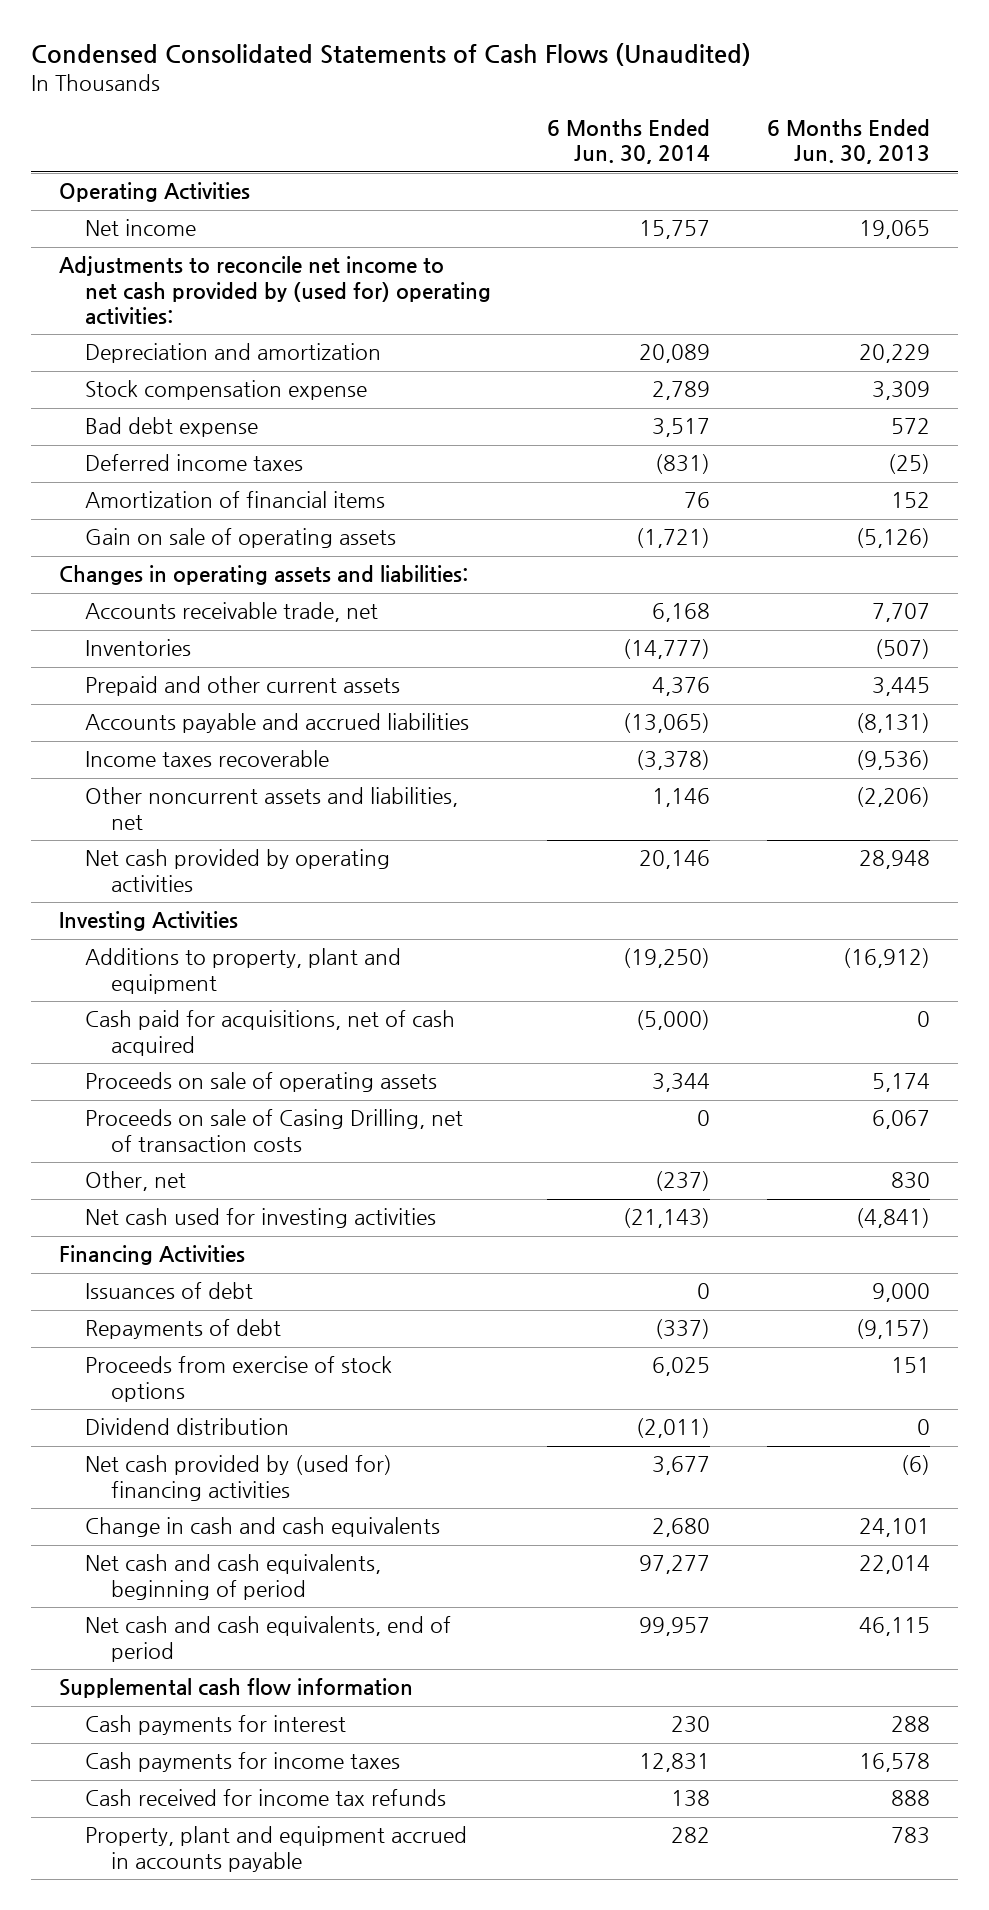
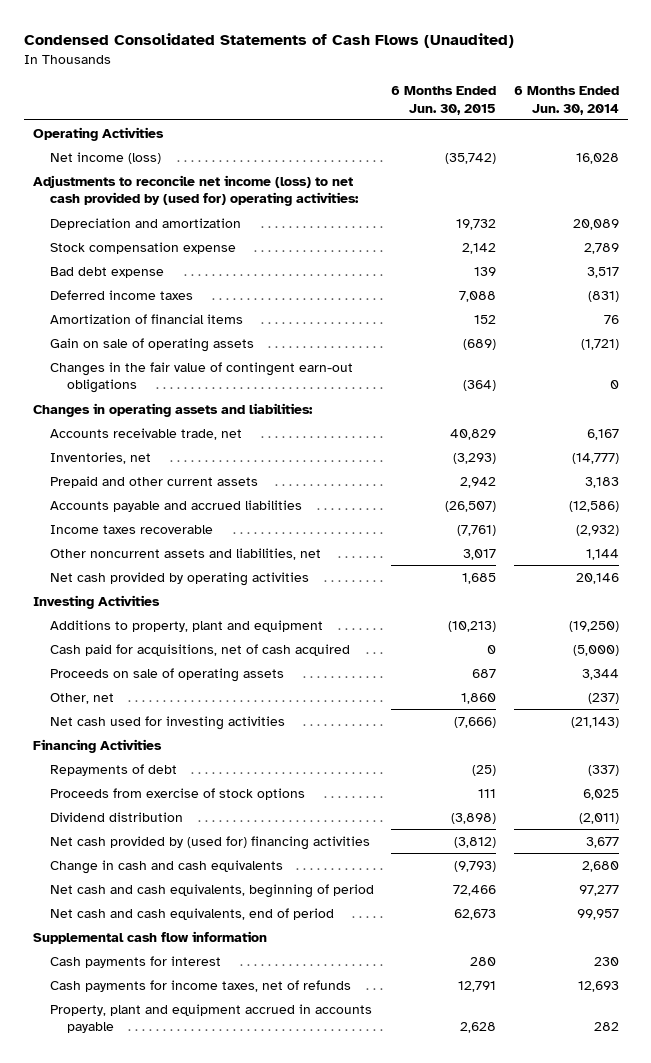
- | 6 Months Ended Jun. 30, 2014 | 6 Months Ended Jun. 30, 2013
+ | 6 Months Ended Jun. 30, 2015 | 6 Months Ended Jun. 30, 2014
- Net income | 15,757 | 19,065
- Adjustments to reconcile net income to net cash provided by (used for) operating activities:
+ Net income (loss) | (35,742) | 16,028
+ Adjustments to reconcile net income (loss) to net cash provided by (used for) operating activities:
+ Changes in the fair value of contingent earn-out obligations | (364) | 0
- Accounts receivable trade, net | 6,168 | 7,707
- Inventories | (14,777) | (507)
- Prepaid and other current assets | 4,376 | 3,445
- Accounts payable and accrued liabilities | (13,065) | (8,131)
- Income taxes recoverable | (3,378) | (9,536)
- Other noncurrent assets and liabilities, net | 1,146 | (2,206)
+ Accounts receivable trade, net | 40,829 | 6,167
+ Inventories, net | (3,293) | (14,777)
+ Prepaid and other current assets | 2,942 | 3,183
+ Accounts payable and accrued liabilities | (26,507) | (12,586)
+ Income taxes recoverable | (7,761) | (2,932)
+ Other noncurrent assets and liabilities, net | 3,017 | 1,144
- Proceeds on sale of Casing Drilling, net of transaction costs | 0 | 6,067
- Issuances of debt | 0 | 9,000
- Cash payments for income taxes | 12,831 | 16,578
- Cash received for income tax refunds | 138 | 888
+ Cash payments for income taxes, net of refunds | 12,791 | 12,693

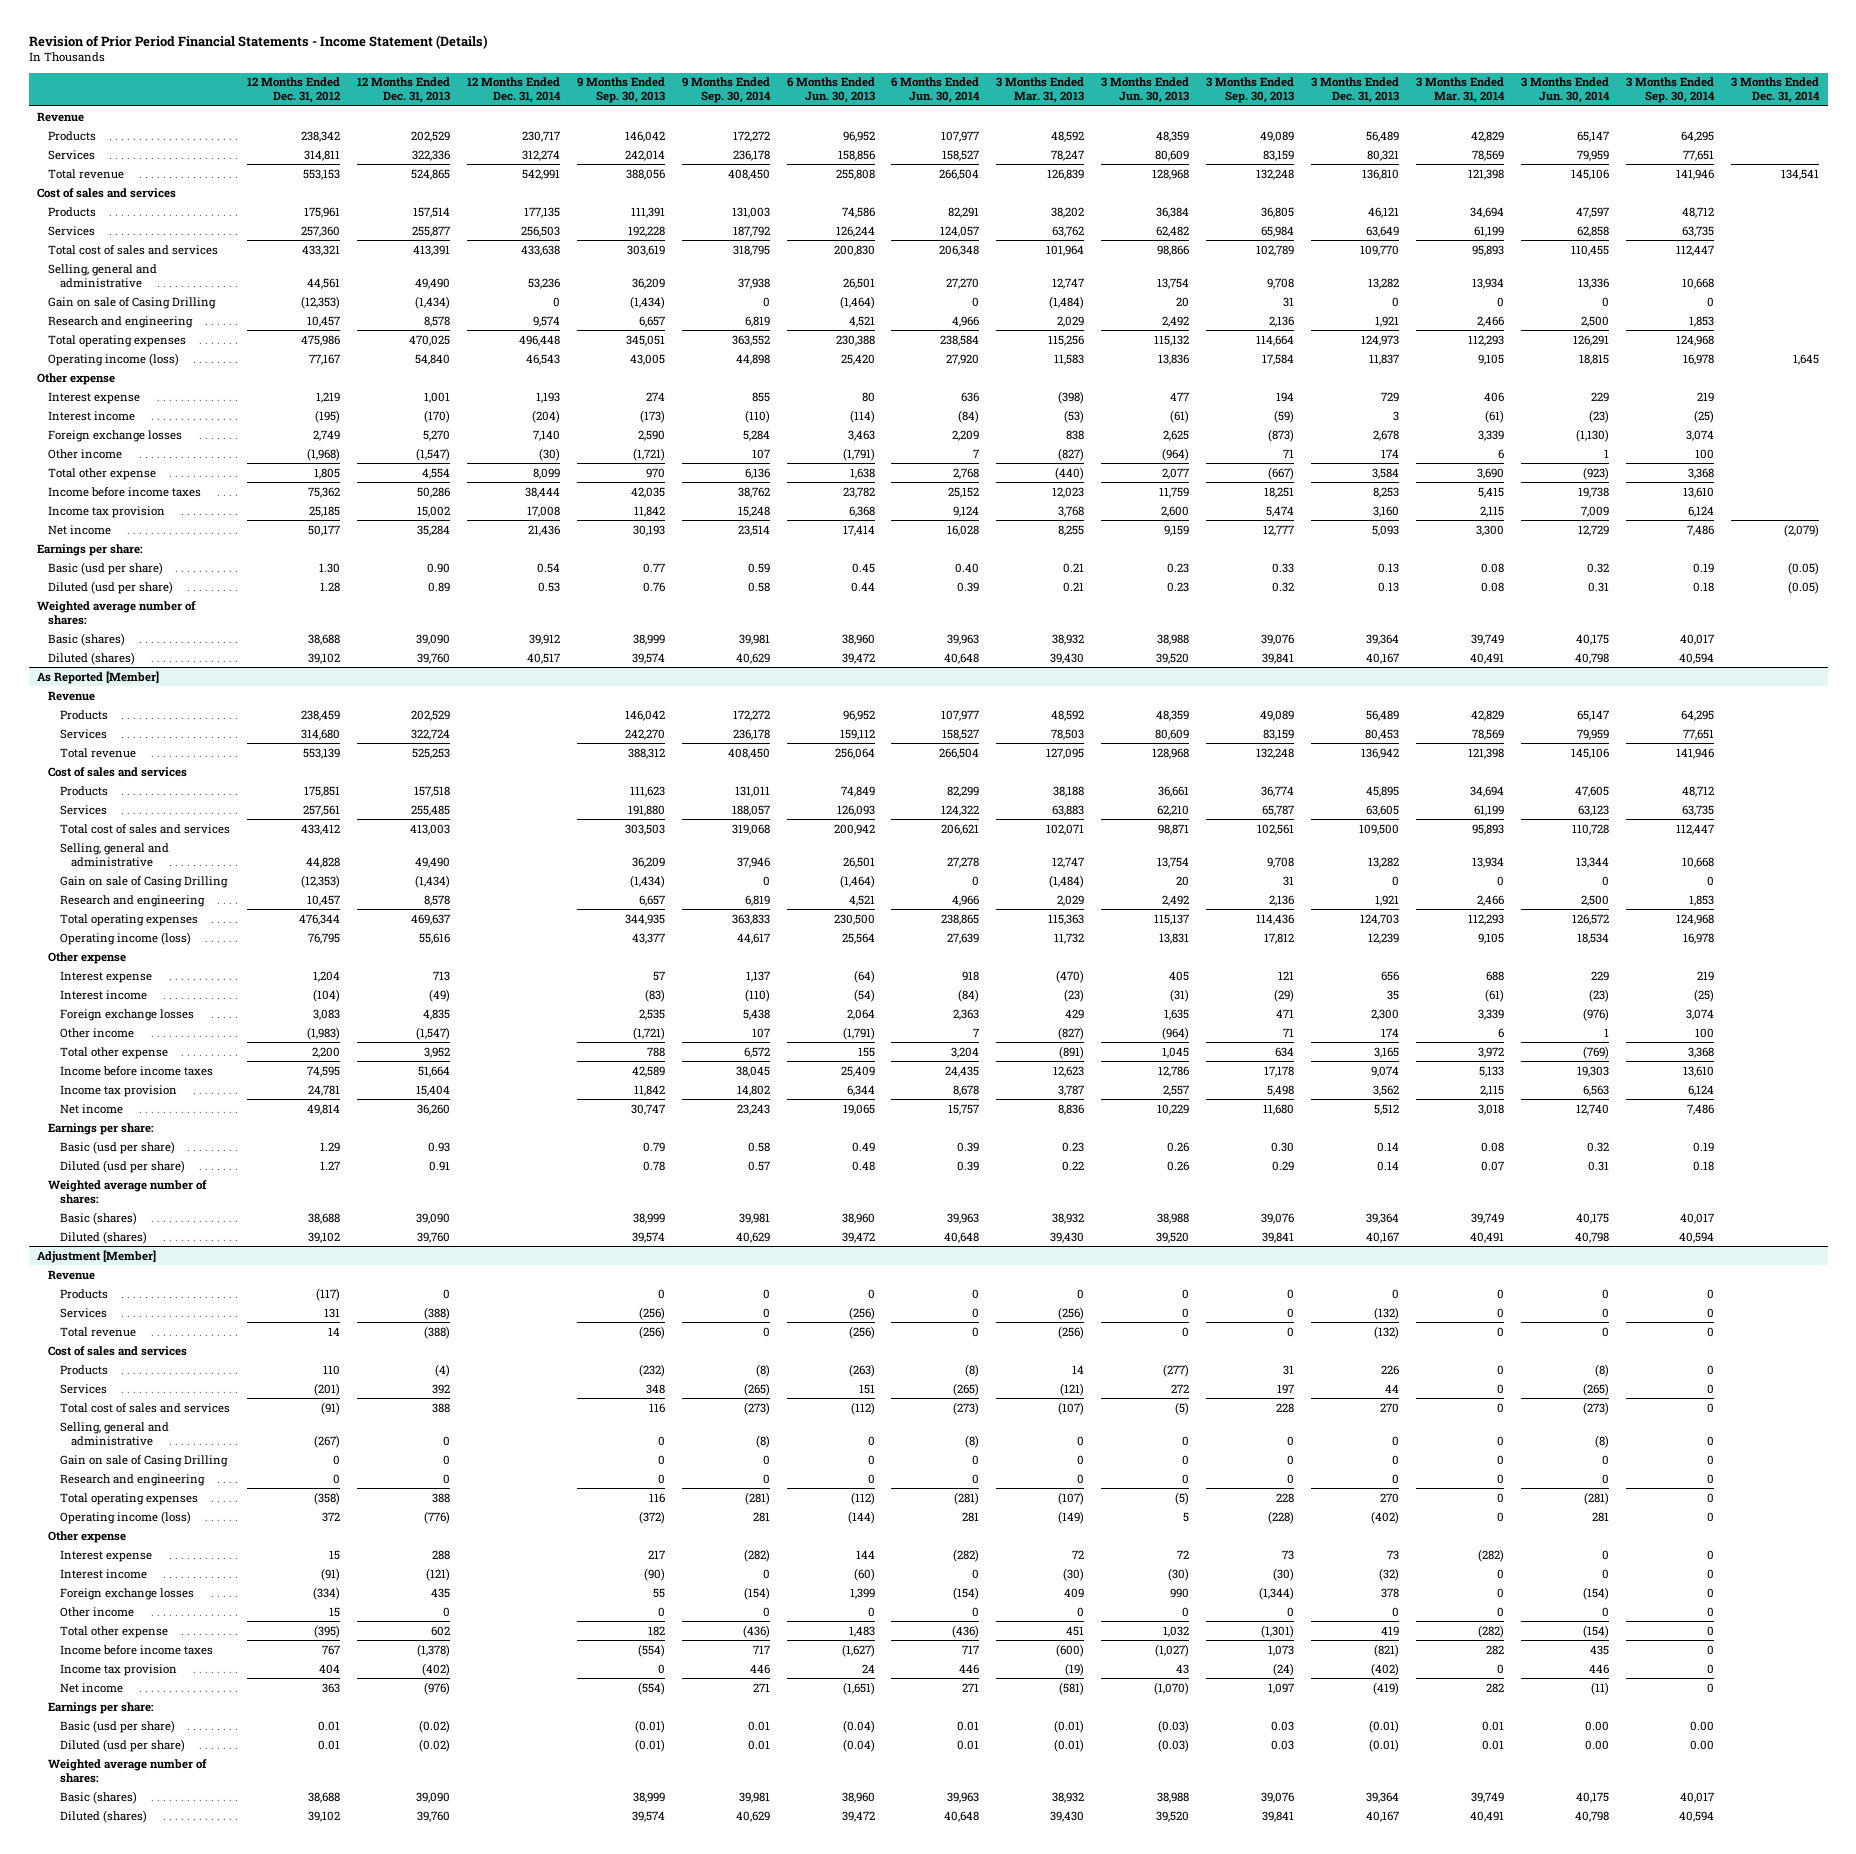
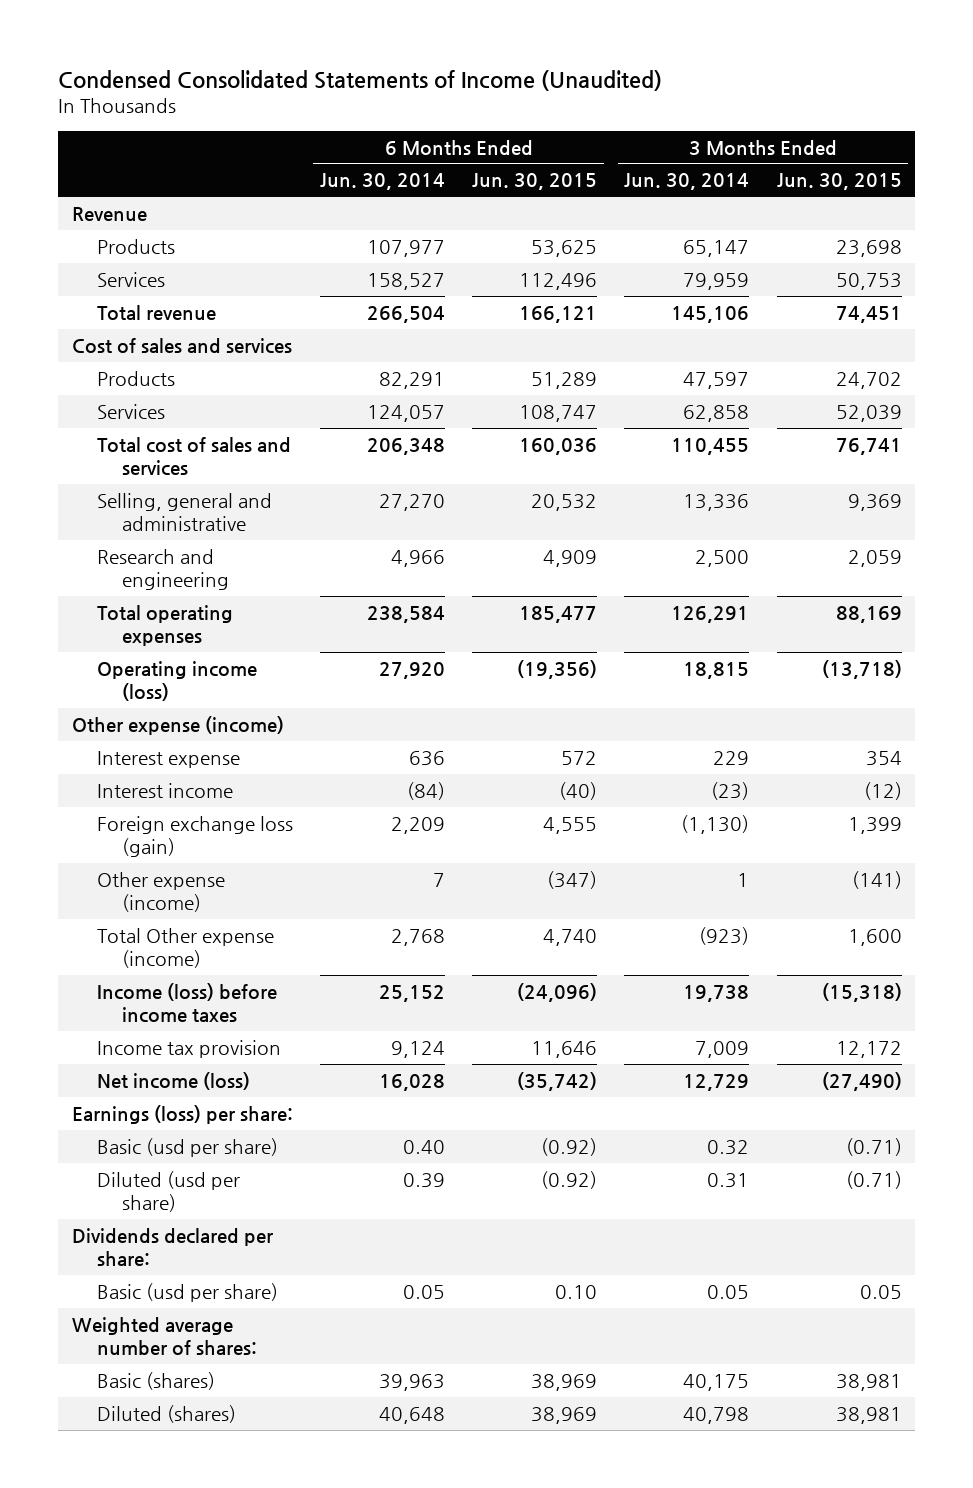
- Revision of Prior Period Financial Statements - Income Statement (Details)
+ Condensed Consolidated Statements of Income (Unaudited)
- | 12 Months Ended Dec. 31, 2012 | 12 Months Ended Dec. 31, 2013 | 12 Months Ended Dec. 31, 2014 | 9 Months Ended Sep. 30, 2013 | 9 Months Ended Sep. 30, 2014 | 6 Months Ended Jun. 30, 2013 | 6 Months Ended Jun. 30, 2014 | 3 Months Ended Mar. 31, 2013 | 3 Months Ended Jun. 30, 2013 | 3 Months Ended Sep. 30, 2013 | 3 Months Ended Dec. 31, 2013 | 3 Months Ended Mar. 31, 2014 | 3 Months Ended Jun. 30, 2014 | 3 Months Ended Sep. 30, 2014 | 3 Months Ended Dec. 31, 2014
+ | 6 Months Ended Jun. 30, 2014 | 6 Months Ended Jun. 30, 2015 | 3 Months Ended Jun. 30, 2014 | 3 Months Ended Jun. 30, 2015
- Gain on sale of Casing Drilling | (12,353) | (1,434) | 0 | (1,434) | 0 | (1,464) | 0 | (1,484) | 20 | 31 | 0 | 0 | 0 | 0 |
- Other expense
+ Other expense (income)
- Foreign exchange losses | 2,749 | 5,270 | 7,140 | 2,590 | 5,284 | 3,463 | 2,209 | 838 | 2,625 | (873) | 2,678 | 3,339 | (1,130) | 3,074 |
- Other income | (1,968) | (1,547) | (30) | (1,721) | 107 | (1,791) | 7 | (827) | (964) | 71 | 174 | 6 | 1 | 100 |
- Total other expense | 1,805 | 4,554 | 8,099 | 970 | 6,136 | 1,638 | 2,768 | (440) | 2,077 | (667) | 3,584 | 3,690 | (923) | 3,368 |
- Income before income taxes | 75,362 | 50,286 | 38,444 | 42,035 | 38,762 | 23,782 | 25,152 | 12,023 | 11,759 | 18,251 | 8,253 | 5,415 | 19,738 | 13,610 |
+ Foreign exchange loss (gain) | 2,209 | 4,555 | (1,130) | 1,399
+ Other expense (income) | 7 | (347) | 1 | (141)
+ Total Other expense (income) | 2,768 | 4,740 | (923) | 1,600
+ Income (loss) before income taxes | 25,152 | (24,096) | 19,738 | (15,318)
- Net income | 50,177 | 35,284 | 21,436 | 30,193 | 23,514 | 17,414 | 16,028 | 8,255 | 9,159 | 12,777 | 5,093 | 3,300 | 12,729 | 7,486 | (2,079)
- Earnings per share:
+ Net income (loss) | 16,028 | (35,742) | 12,729 | (27,490)
+ Earnings (loss) per share:
- Weighted average number of shares:
- Basic (shares) | 38,688 | 39,090 | 39,912 | 38,999 | 39,981 | 38,960 | 39,963 | 38,932 | 38,988 | 39,076 | 39,364 | 39,749 | 40,175 | 40,017 |
- Diluted (shares) | 39,102 | 39,760 | 40,517 | 39,574 | 40,629 | 39,472 | 40,648 | 39,430 | 39,520 | 39,841 | 40,167 | 40,491 | 40,798 | 40,594 |
- As Reported [Member]
- Revenue
- Products | 238,459 | 202,529 | | 146,042 | 172,272 | 96,952 | 107,977 | 48,592 | 48,359 | 49,089 | 56,489 | 42,829 | 65,147 | 64,295 |
- Services | 314,680 | 322,724 | | 242,270 | 236,178 | 159,112 | 158,527 | 78,503 | 80,609 | 83,159 | 80,453 | 78,569 | 79,959 | 77,651 |
- Total revenue | 553,139 | 525,253 | | 388,312 | 408,450 | 256,064 | 266,504 | 127,095 | 128,968 | 132,248 | 136,942 | 121,398 | 145,106 | 141,946 |
- Cost of sales and services
- Products | 175,851 | 157,518 | | 111,623 | 131,011 | 74,849 | 82,299 | 38,188 | 36,661 | 36,774 | 45,895 | 34,694 | 47,605 | 48,712 |
- Services | 257,561 | 255,485 | | 191,880 | 188,057 | 126,093 | 124,322 | 63,883 | 62,210 | 65,787 | 63,605 | 61,199 | 63,123 | 63,735 |
- Total cost of sales and services | 433,412 | 413,003 | | 303,503 | 319,068 | 200,942 | 206,621 | 102,071 | 98,871 | 102,561 | 109,500 | 95,893 | 110,728 | 112,447 |
- Selling, general and administrative | 44,828 | 49,490 | | 36,209 | 37,946 | 26,501 | 27,278 | 12,747 | 13,754 | 9,708 | 13,282 | 13,934 | 13,344 | 10,668 |
- Gain on sale of Casing Drilling | (12,353) | (1,434) | | (1,434) | 0 | (1,464) | 0 | (1,484) | 20 | 31 | 0 | 0 | 0 | 0 |
- Research and engineering | 10,457 | 8,578 | | 6,657 | 6,819 | 4,521 | 4,966 | 2,029 | 2,492 | 2,136 | 1,921 | 2,466 | 2,500 | 1,853 |
- Total operating expenses | 476,344 | 469,637 | | 344,935 | 363,833 | 230,500 | 238,865 | 115,363 | 115,137 | 114,436 | 124,703 | 112,293 | 126,572 | 124,968 |
- Operating income (loss) | 76,795 | 55,616 | | 43,377 | 44,617 | 25,564 | 27,639 | 11,732 | 13,831 | 17,812 | 12,239 | 9,105 | 18,534 | 16,978 |
- Other expense
- Interest expense | 1,204 | 713 | | 57 | 1,137 | (64) | 918 | (470) | 405 | 121 | 656 | 688 | 229 | 219 |
- Interest income | (104) | (49) | | (83) | (110) | (54) | (84) | (23) | (31) | (29) | 35 | (61) | (23) | (25) |
- Foreign exchange losses | 3,083 | 4,835 | | 2,535 | 5,438 | 2,064 | 2,363 | 429 | 1,635 | 471 | 2,300 | 3,339 | (976) | 3,074 |
- Other income | (1,983) | (1,547) | | (1,721) | 107 | (1,791) | 7 | (827) | (964) | 71 | 174 | 6 | 1 | 100 |
- Total other expense | 2,200 | 3,952 | | 788 | 6,572 | 155 | 3,204 | (891) | 1,045 | 634 | 3,165 | 3,972 | (769) | 3,368 |
- Income before income taxes | 74,595 | 51,664 | | 42,589 | 38,045 | 25,409 | 24,435 | 12,623 | 12,786 | 17,178 | 9,074 | 5,133 | 19,303 | 13,610 |
- Income tax provision | 24,781 | 15,404 | | 11,842 | 14,802 | 6,344 | 8,678 | 3,787 | 2,557 | 5,498 | 3,562 | 2,115 | 6,563 | 6,124 |
- Net income | 49,814 | 36,260 | | 30,747 | 23,243 | 19,065 | 15,757 | 8,836 | 10,229 | 11,680 | 5,512 | 3,018 | 12,740 | 7,486 |
- Earnings per share:
- Basic (usd per share) | 1.29 | 0.93 | | 0.79 | 0.58 | 0.49 | 0.39 | 0.23 | 0.26 | 0.30 | 0.14 | 0.08 | 0.32 | 0.19 |
- Diluted (usd per share) | 1.27 | 0.91 | | 0.78 | 0.57 | 0.48 | 0.39 | 0.22 | 0.26 | 0.29 | 0.14 | 0.07 | 0.31 | 0.18 |
- Weighted average number of shares:
- Basic (shares) | 38,688 | 39,090 | | 38,999 | 39,981 | 38,960 | 39,963 | 38,932 | 38,988 | 39,076 | 39,364 | 39,749 | 40,175 | 40,017 |
- Diluted (shares) | 39,102 | 39,760 | | 39,574 | 40,629 | 39,472 | 40,648 | 39,430 | 39,520 | 39,841 | 40,167 | 40,491 | 40,798 | 40,594 |
- Adjustment [Member]
- Revenue
- Products | (117) | 0 | | 0 | 0 | 0 | 0 | 0 | 0 | 0 | 0 | 0 | 0 | 0 |
- Services | 131 | (388) | | (256) | 0 | (256) | 0 | (256) | 0 | 0 | (132) | 0 | 0 | 0 |
- Total revenue | 14 | (388) | | (256) | 0 | (256) | 0 | (256) | 0 | 0 | (132) | 0 | 0 | 0 |
- Cost of sales and services
- Products | 110 | (4) | | (232) | (8) | (263) | (8) | 14 | (277) | 31 | 226 | 0 | (8) | 0 |
- Services | (201) | 392 | | 348 | (265) | 151 | (265) | (121) | 272 | 197 | 44 | 0 | (265) | 0 |
- Total cost of sales and services | (91) | 388 | | 116 | (273) | (112) | (273) | (107) | (5) | 228 | 270 | 0 | (273) | 0 |
- Selling, general and administrative | (267) | 0 | | 0 | (8) | 0 | (8) | 0 | 0 | 0 | 0 | 0 | (8) | 0 |
- Gain on sale of Casing Drilling | 0 | 0 | | 0 | 0 | 0 | 0 | 0 | 0 | 0 | 0 | 0 | 0 | 0 |
- Research and engineering | 0 | 0 | | 0 | 0 | 0 | 0 | 0 | 0 | 0 | 0 | 0 | 0 | 0 |
- Total operating expenses | (358) | 388 | | 116 | (281) | (112) | (281) | (107) | (5) | 228 | 270 | 0 | (281) | 0 |
- Operating income (loss) | 372 | (776) | | (372) | 281 | (144) | 281 | (149) | 5 | (228) | (402) | 0 | 281 | 0 |
- Other expense
- Interest expense | 15 | 288 | | 217 | (282) | 144 | (282) | 72 | 72 | 73 | 73 | (282) | 0 | 0 |
- Interest income | (91) | (121) | | (90) | 0 | (60) | 0 | (30) | (30) | (30) | (32) | 0 | 0 | 0 |
- Foreign exchange losses | (334) | 435 | | 55 | (154) | 1,399 | (154) | 409 | 990 | (1,344) | 378 | 0 | (154) | 0 |
- Other income | 15 | 0 | | 0 | 0 | 0 | 0 | 0 | 0 | 0 | 0 | 0 | 0 | 0 |
- Total other expense | (395) | 602 | | 182 | (436) | 1,483 | (436) | 451 | 1,032 | (1,301) | 419 | (282) | (154) | 0 |
- Income before income taxes | 767 | (1,378) | | (554) | 717 | (1,627) | 717 | (600) | (1,027) | 1,073 | (821) | 282 | 435 | 0 |
- Income tax provision | 404 | (402) | | 0 | 446 | 24 | 446 | (19) | 43 | (24) | (402) | 0 | 446 | 0 |
- Net income | 363 | (976) | | (554) | 271 | (1,651) | 271 | (581) | (1,070) | 1,097 | (419) | 282 | (11) | 0 |
- Earnings per share:
- Basic (usd per share) | 0.01 | (0.02) | | (0.01) | 0.01 | (0.04) | 0.01 | (0.01) | (0.03) | 0.03 | (0.01) | 0.01 | 0.00 | 0.00 |
- Diluted (usd per share) | 0.01 | (0.02) | | (0.01) | 0.01 | (0.04) | 0.01 | (0.01) | (0.03) | 0.03 | (0.01) | 0.01 | 0.00 | 0.00 |
+ Dividends declared per share:
+ Basic (usd per share) | 0.05 | 0.10 | 0.05 | 0.05

